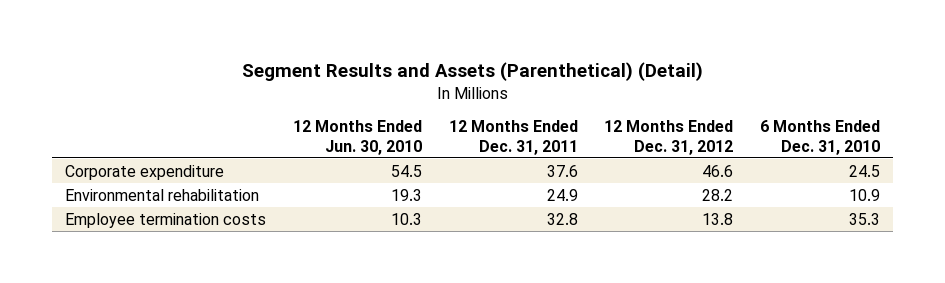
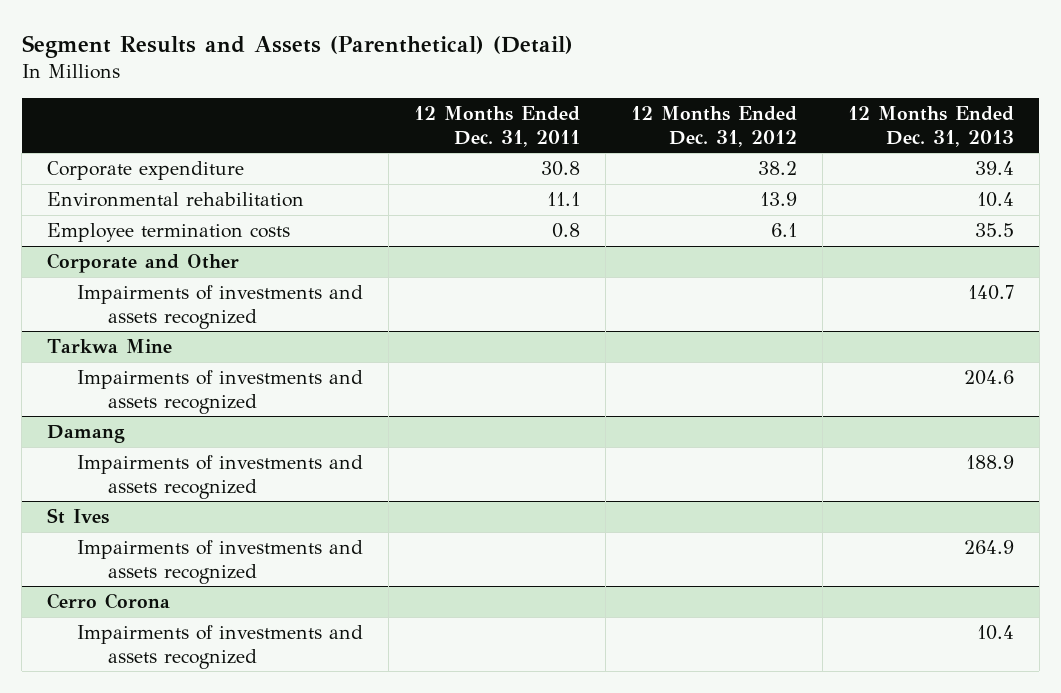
- | 12 Months Ended Jun. 30, 2010 | 12 Months Ended Dec. 31, 2011 | 12 Months Ended Dec. 31, 2012 | 6 Months Ended Dec. 31, 2010
+ | 12 Months Ended Dec. 31, 2011 | 12 Months Ended Dec. 31, 2012 | 12 Months Ended Dec. 31, 2013
- Corporate expenditure | 54.5 | 37.6 | 46.6 | 24.5
- Environmental rehabilitation | 19.3 | 24.9 | 28.2 | 10.9
- Employee termination costs | 10.3 | 32.8 | 13.8 | 35.3
+ Corporate expenditure | 30.8 | 38.2 | 39.4
+ Environmental rehabilitation | 11.1 | 13.9 | 10.4
+ Employee termination costs | 0.8 | 6.1 | 35.5
+ Corporate and Other
+ Impairments of investments and assets recognized | | | 140.7
+ Tarkwa Mine
+ Impairments of investments and assets recognized | | | 204.6
+ Damang
+ Impairments of investments and assets recognized | | | 188.9
+ St Ives
+ Impairments of investments and assets recognized | | | 264.9
+ Cerro Corona
+ Impairments of investments and assets recognized | | | 10.4

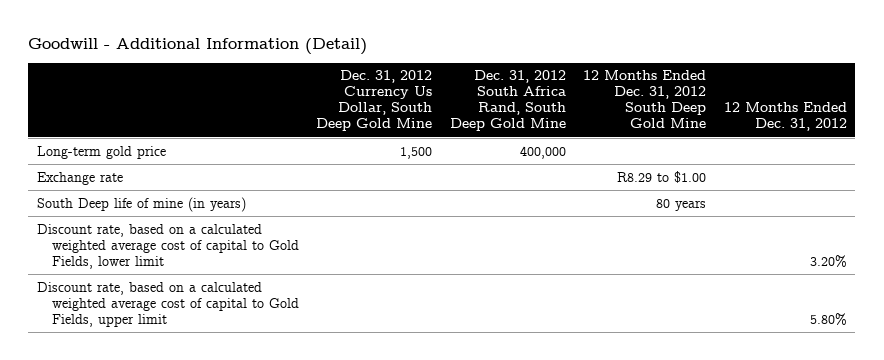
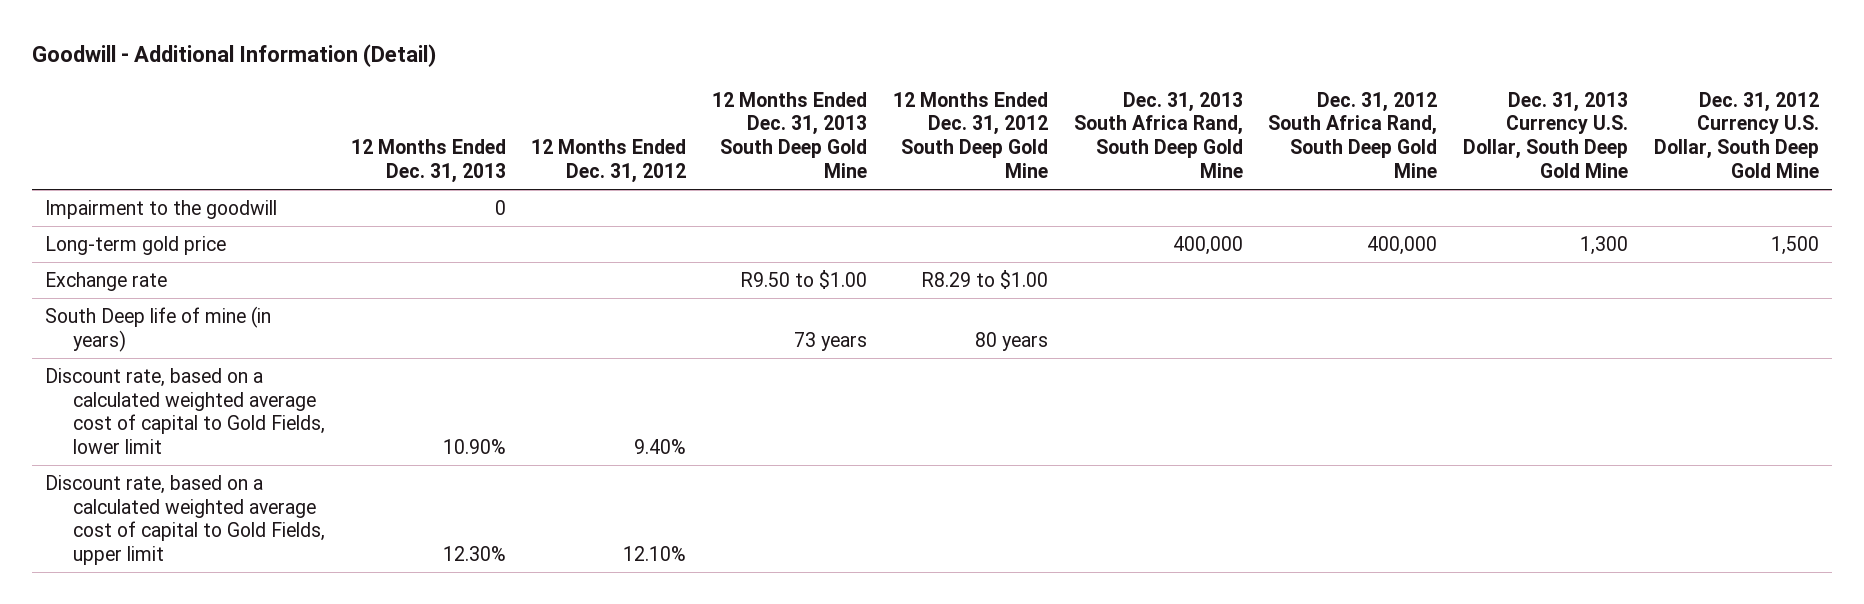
- | Dec. 31, 2012 Currency Us Dollar, South Deep Gold Mine | Dec. 31, 2012 South Africa Rand, South Deep Gold Mine | 12 Months Ended Dec. 31, 2012 South Deep Gold Mine | 12 Months Ended Dec. 31, 2012
+ | 12 Months Ended Dec. 31, 2013 | 12 Months Ended Dec. 31, 2012 | 12 Months Ended Dec. 31, 2013 South Deep Gold Mine | 12 Months Ended Dec. 31, 2012 South Deep Gold Mine | Dec. 31, 2013 South Africa Rand, South Deep Gold Mine | Dec. 31, 2012 South Africa Rand, South Deep Gold Mine | Dec. 31, 2013 Currency U.S. Dollar, South Deep Gold Mine | Dec. 31, 2012 Currency U.S. Dollar, South Deep Gold Mine
+ Impairment to the goodwill | 0 | | | | | | |
- Discount rate, based on a calculated weighted average cost of capital to Gold Fields, lower limit | | | | 3.20%
- Discount rate, based on a calculated weighted average cost of capital to Gold Fields, upper limit | | | | 5.80%
+ Discount rate, based on a calculated weighted average cost of capital to Gold Fields, lower limit | 10.90% | 9.40% | | | | | |
+ Discount rate, based on a calculated weighted average cost of capital to Gold Fields, upper limit | 12.30% | 12.10% | | | | | |

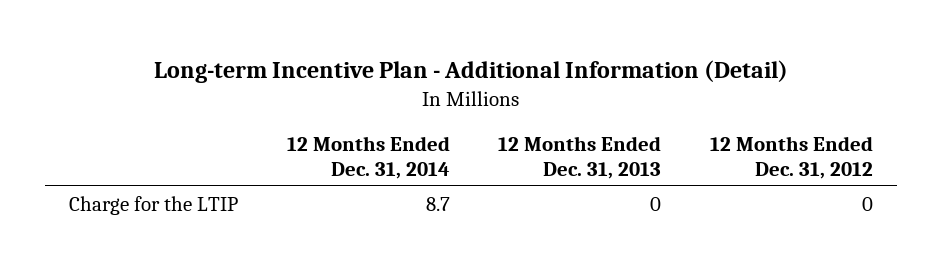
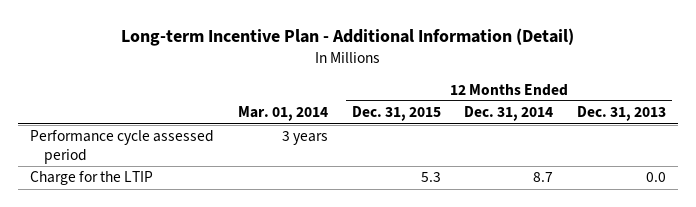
- | 12 Months Ended Dec. 31, 2014 | 12 Months Ended Dec. 31, 2013 | 12 Months Ended Dec. 31, 2012
+ | Mar. 01, 2014 | 12 Months Ended Dec. 31, 2015 | 12 Months Ended Dec. 31, 2014 | 12 Months Ended Dec. 31, 2013
- Charge for the LTIP | 8.7 | 0 | 0
+ Performance cycle assessed period | 3 years | | |
+ Charge for the LTIP | | 5.3 | 8.7 | 0.0

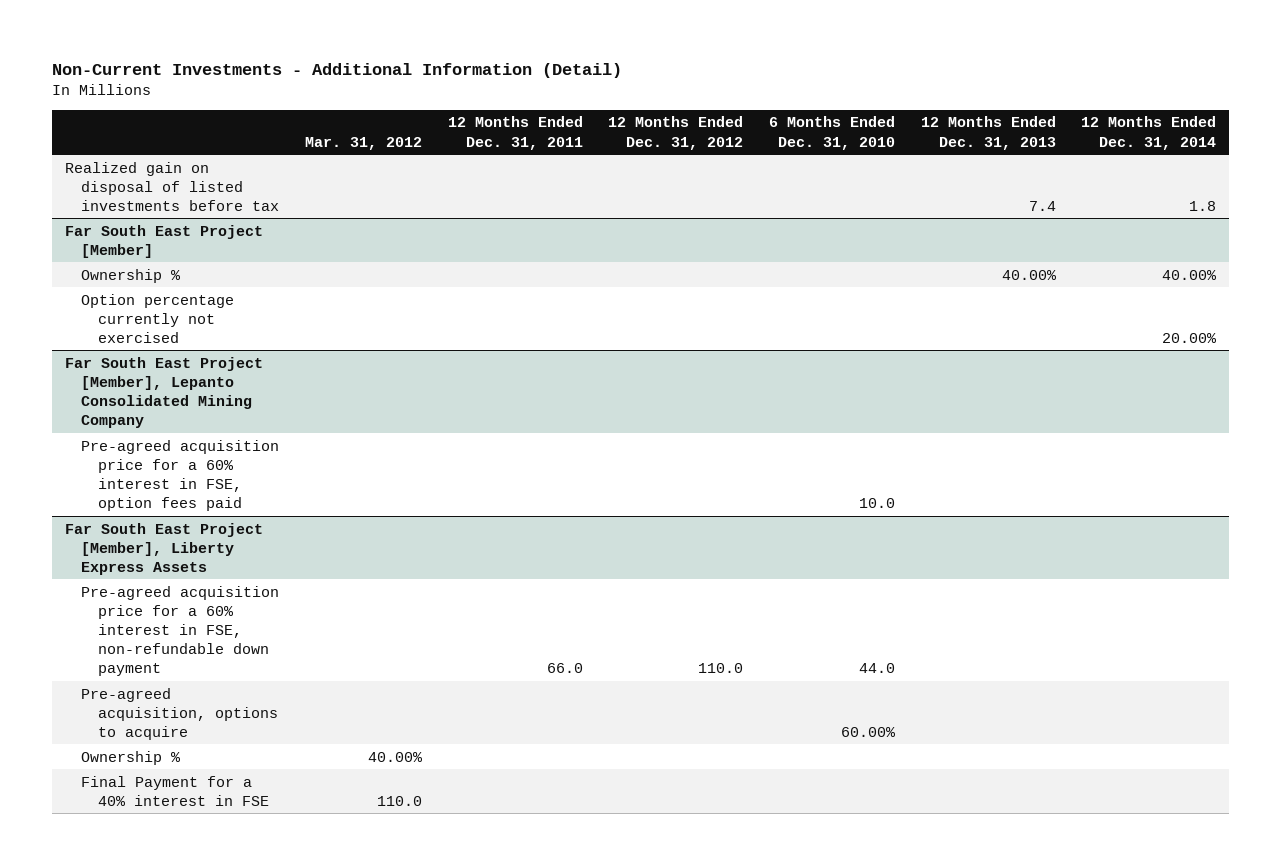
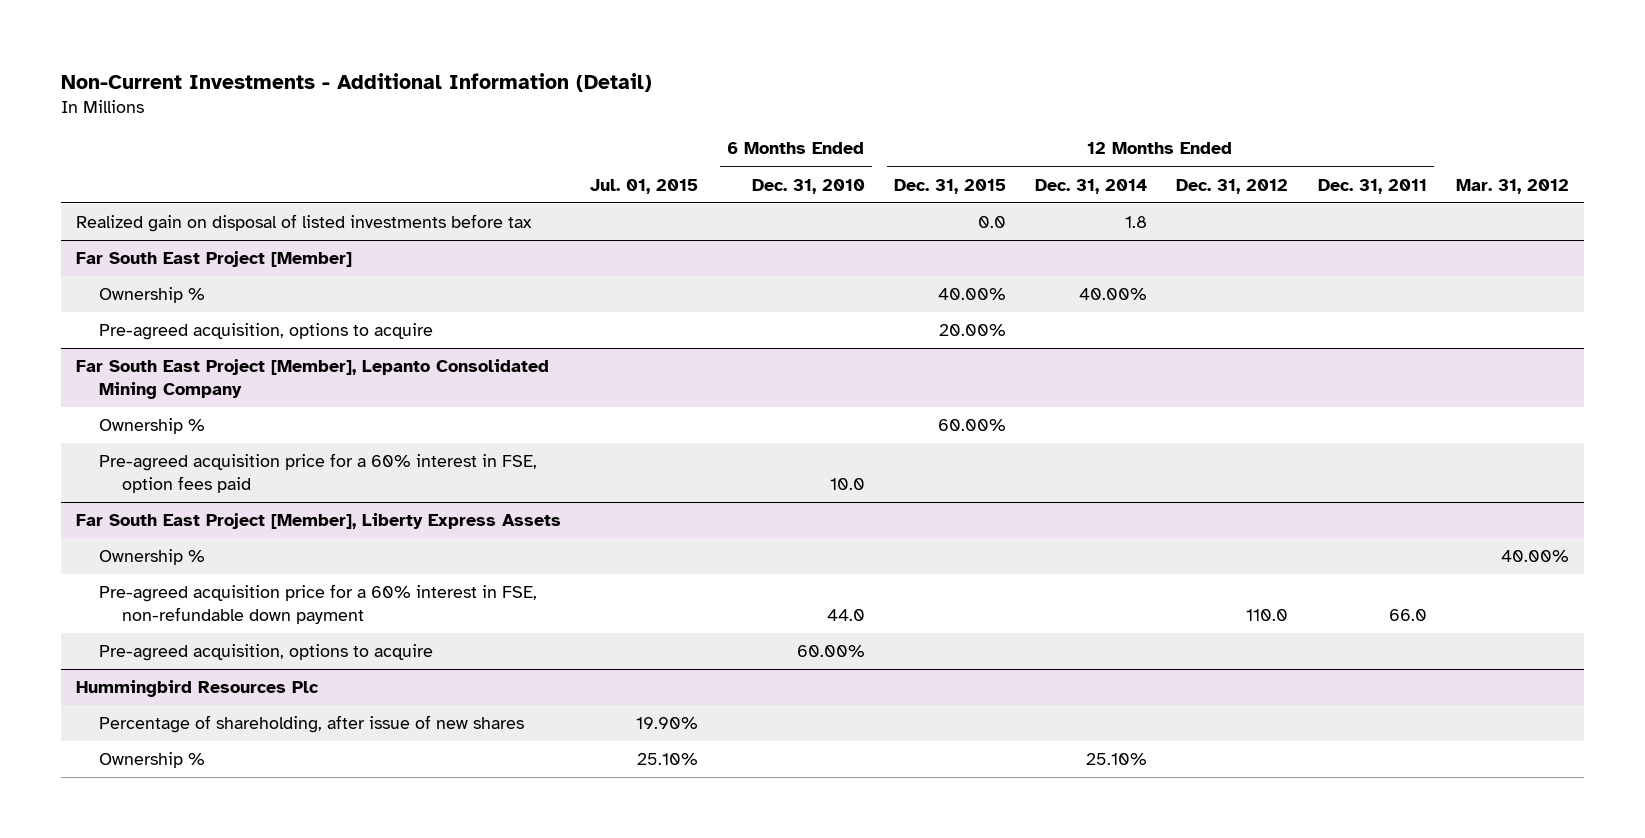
- | Mar. 31, 2012 | 12 Months Ended Dec. 31, 2011 | 12 Months Ended Dec. 31, 2012 | 6 Months Ended Dec. 31, 2010 | 12 Months Ended Dec. 31, 2013 | 12 Months Ended Dec. 31, 2014
+ | Jul. 01, 2015 | 6 Months Ended Dec. 31, 2010 | 12 Months Ended Dec. 31, 2015 | 12 Months Ended Dec. 31, 2014 | 12 Months Ended Dec. 31, 2012 | 12 Months Ended Dec. 31, 2011 | Mar. 31, 2012
@ Far South East Project [Member]
- Option percentage currently not exercised | | | | | | 20.00%
+ Pre-agreed acquisition, options to acquire | | | 20.00% | | | |
@ Far South East Project [Member], Lepanto Consolidated Mining Company
+ Ownership % | | | 60.00% | | | |
@ Far South East Project [Member], Liberty Express Assets
moved up: Ownership % | | | | | | | 40.00%
- Final Payment for a 40% interest in FSE | 110.0 | | | | |
+ Hummingbird Resources Plc
+ Percentage of shareholding, after issue of new shares | 19.90% | | | | | |
+ Ownership % | 25.10% | | | 25.10% | | |

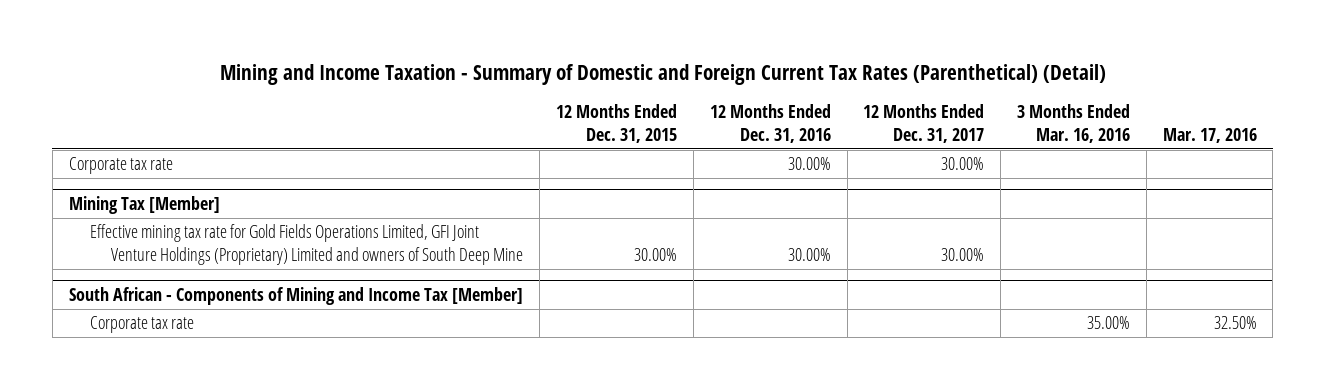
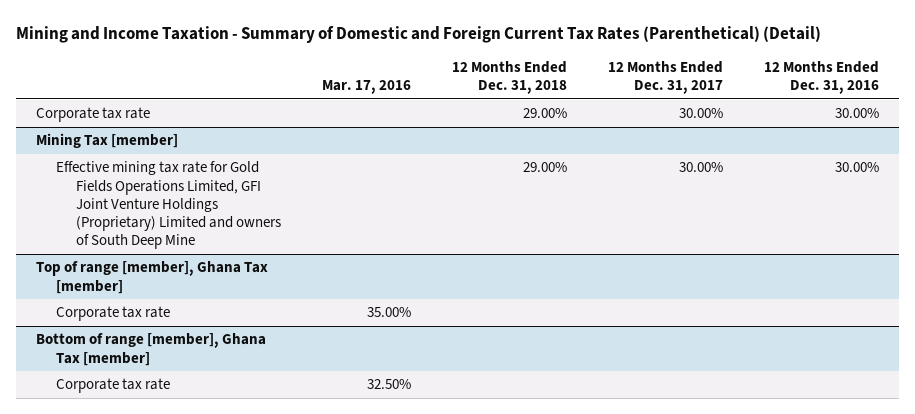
- | 12 Months Ended Dec. 31, 2015 | 12 Months Ended Dec. 31, 2016 | 12 Months Ended Dec. 31, 2017 | 3 Months Ended Mar. 16, 2016 | Mar. 17, 2016
+ | Mar. 17, 2016 | 12 Months Ended Dec. 31, 2018 | 12 Months Ended Dec. 31, 2017 | 12 Months Ended Dec. 31, 2016
- Mining Tax [Member]
+ Mining Tax [member]
- South African - Components of Mining and Income Tax [Member]
+ Top of range [member], Ghana Tax [member]
+ Corporate tax rate | 35.00% | | |
+ Bottom of range [member], Ghana Tax [member]

